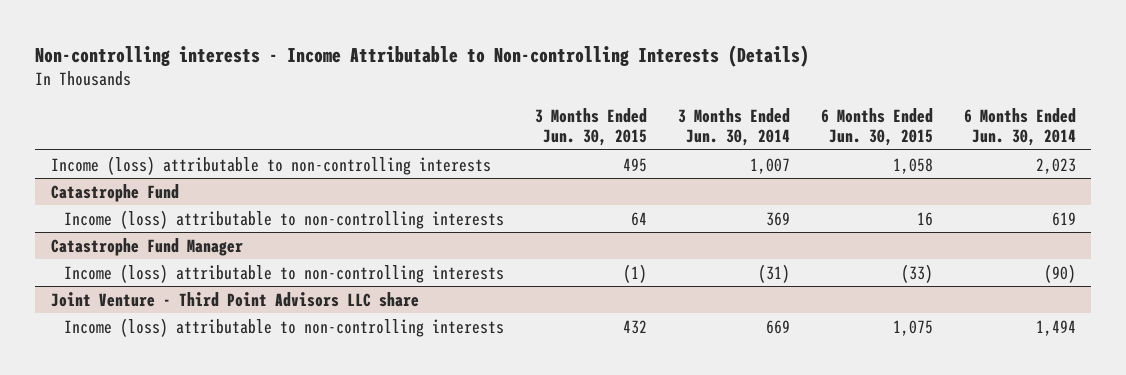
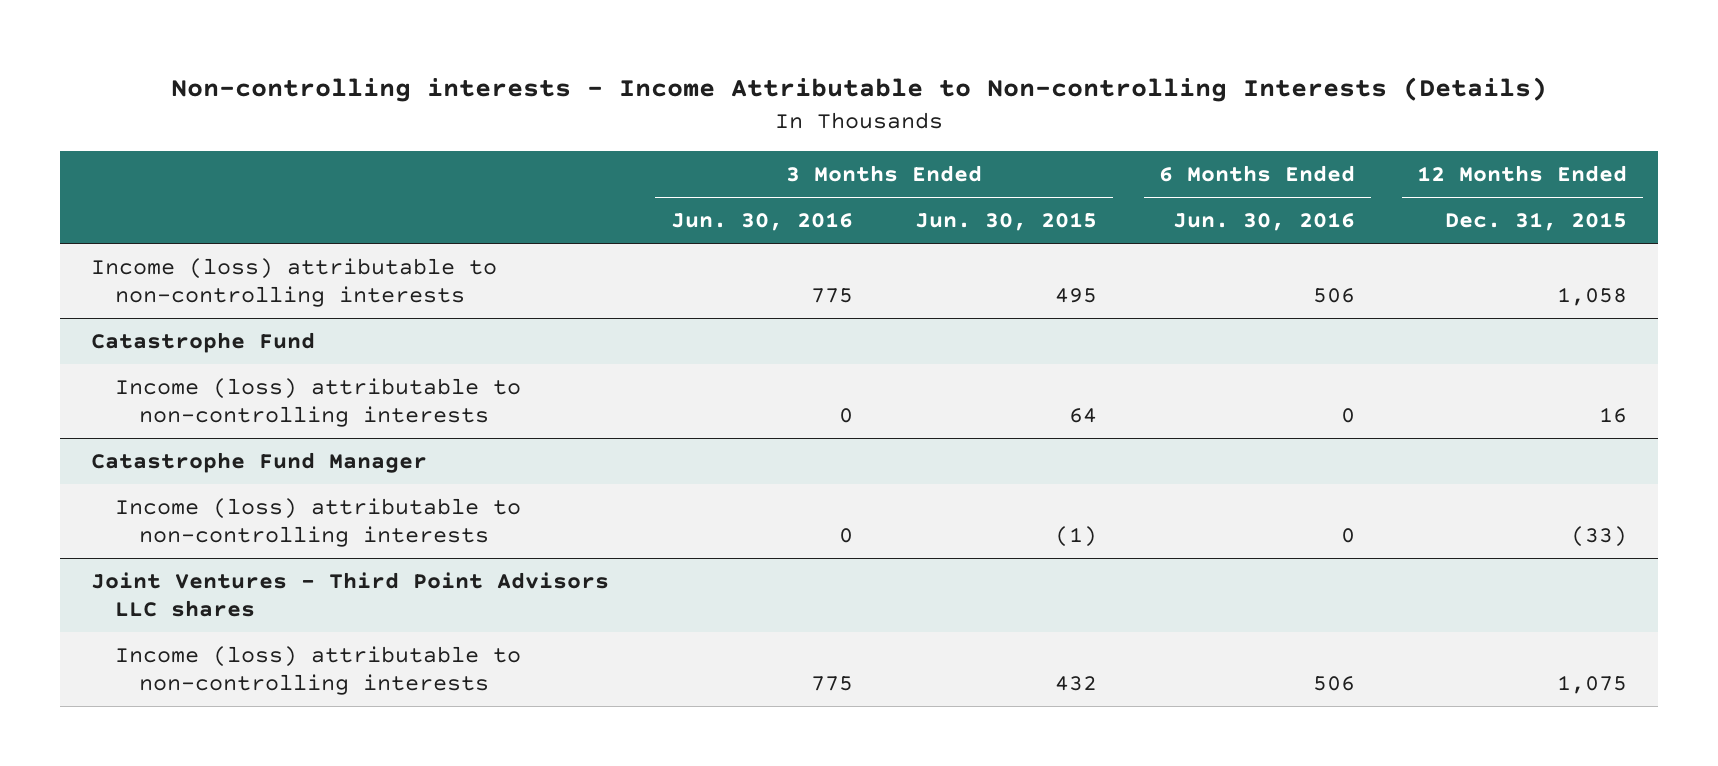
- | 3 Months Ended Jun. 30, 2015 | 3 Months Ended Jun. 30, 2014 | 6 Months Ended Jun. 30, 2015 | 6 Months Ended Jun. 30, 2014
+ | 3 Months Ended Jun. 30, 2016 | 3 Months Ended Jun. 30, 2015 | 6 Months Ended Jun. 30, 2016 | 12 Months Ended Dec. 31, 2015
- Joint Venture - Third Point Advisors LLC share
+ Joint Ventures - Third Point Advisors LLC shares

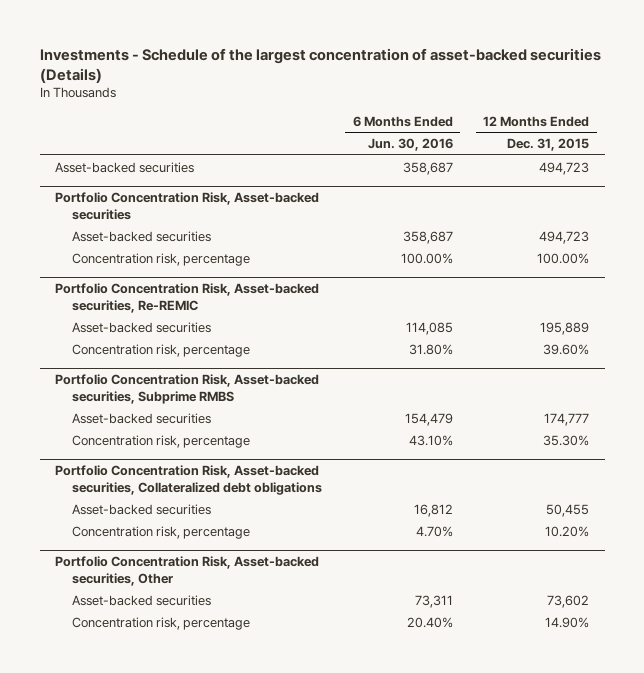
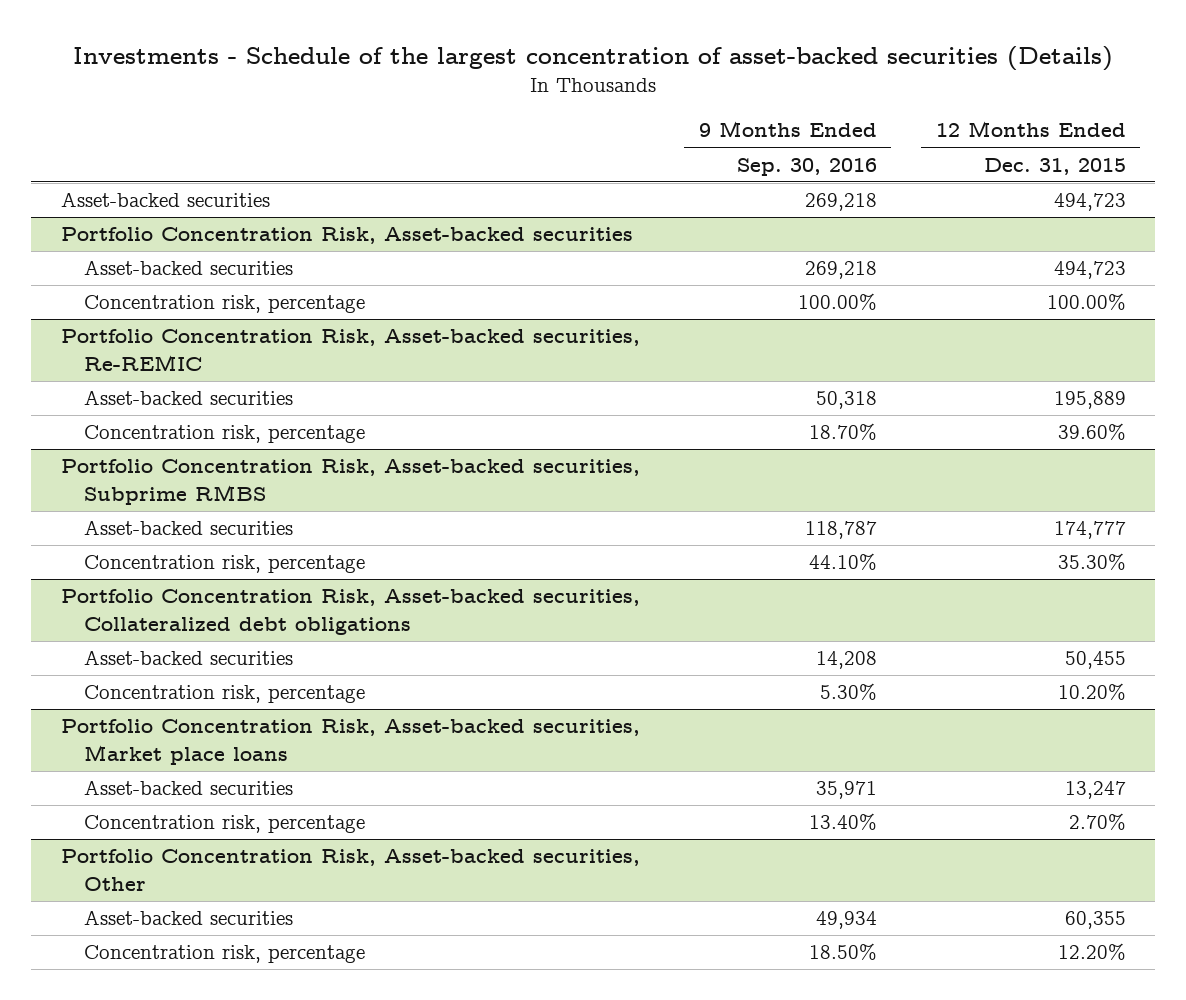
- | 6 Months Ended Jun. 30, 2016 | 12 Months Ended Dec. 31, 2015
+ | 9 Months Ended Sep. 30, 2016 | 12 Months Ended Dec. 31, 2015
+ Portfolio Concentration Risk, Asset-backed securities, Market place loans
+ Asset-backed securities | 35,971 | 13,247
+ Concentration risk, percentage | 13.40% | 2.70%
@ Portfolio Concentration Risk, Asset-backed securities, Other
- Asset-backed securities | 73,311 | 73,602
- Concentration risk, percentage | 20.40% | 14.90%
+ Asset-backed securities | 49,934 | 60,355
+ Concentration risk, percentage | 18.50% | 12.20%

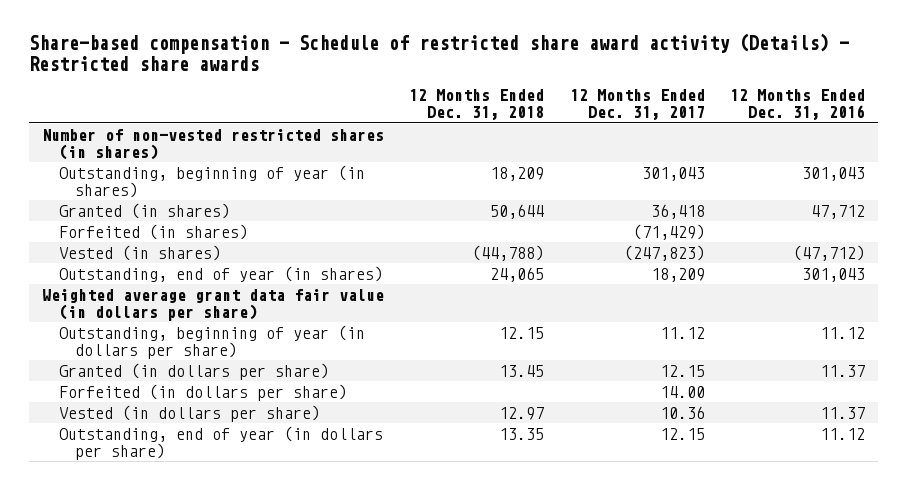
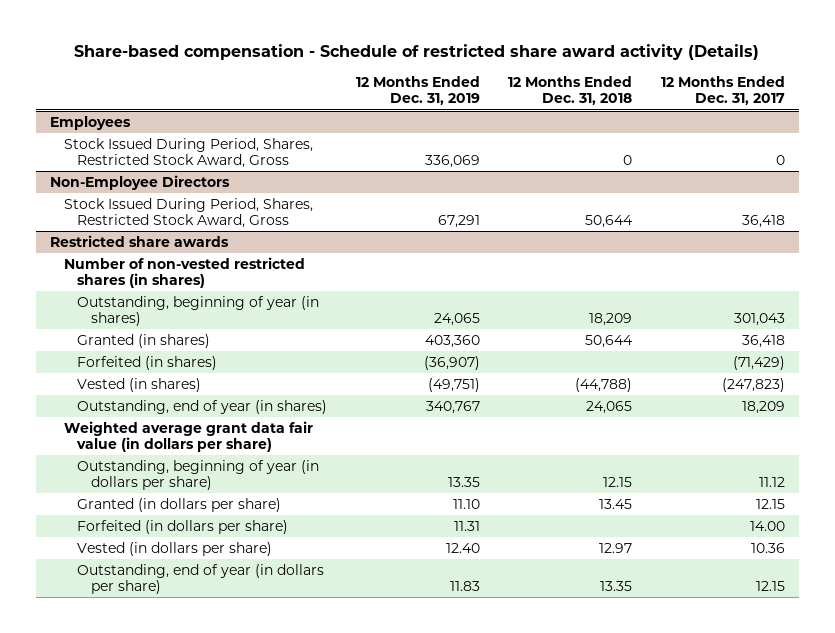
- Share-based compensation - Schedule of restricted share award activity (Details) - Restricted share awards
+ Share-based compensation - Schedule of restricted share award activity (Details)
- | 12 Months Ended Dec. 31, 2018 | 12 Months Ended Dec. 31, 2017 | 12 Months Ended Dec. 31, 2016
+ | 12 Months Ended Dec. 31, 2019 | 12 Months Ended Dec. 31, 2018 | 12 Months Ended Dec. 31, 2017
+ Employees
+ Stock Issued During Period, Shares, Restricted Stock Award, Gross | 336,069 | 0 | 0
+ Non-Employee Directors
+ Stock Issued During Period, Shares, Restricted Stock Award, Gross | 67,291 | 50,644 | 36,418
+ Restricted share awards

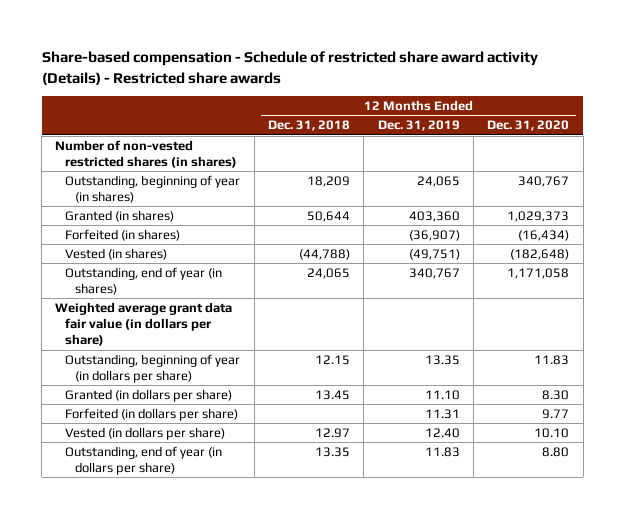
- Share-based compensation - Schedule of restricted share award activity (Details)
+ Share-based compensation - Schedule of restricted share award activity (Details) - Restricted share awards
- | 12 Months Ended Dec. 31, 2019 | 12 Months Ended Dec. 31, 2018 | 12 Months Ended Dec. 31, 2017
+ | 12 Months Ended Dec. 31, 2018 | 12 Months Ended Dec. 31, 2019 | 12 Months Ended Dec. 31, 2020
- Employees
- Stock Issued During Period, Shares, Restricted Stock Award, Gross | 336,069 | 0 | 0
- Non-Employee Directors
- Stock Issued During Period, Shares, Restricted Stock Award, Gross | 67,291 | 50,644 | 36,418
- Restricted share awards

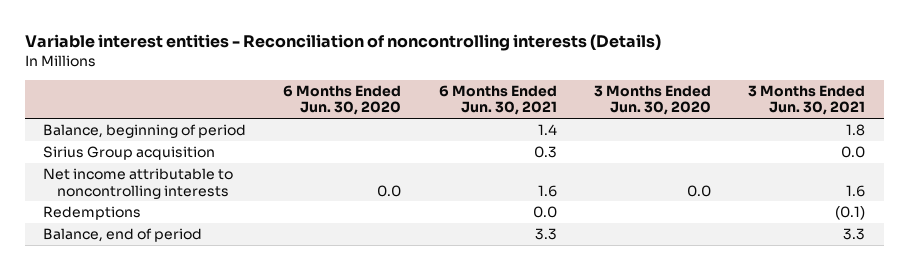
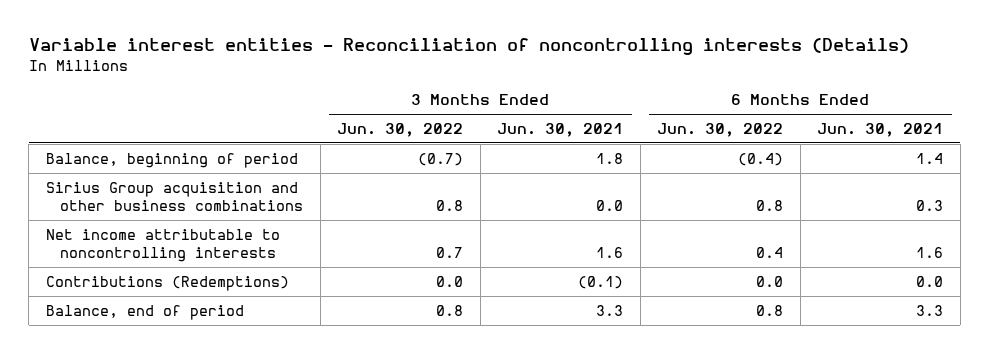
- | 6 Months Ended Jun. 30, 2020 | 6 Months Ended Jun. 30, 2021 | 3 Months Ended Jun. 30, 2020 | 3 Months Ended Jun. 30, 2021
+ | 3 Months Ended Jun. 30, 2022 | 3 Months Ended Jun. 30, 2021 | 6 Months Ended Jun. 30, 2022 | 6 Months Ended Jun. 30, 2021
- Sirius Group acquisition | | 0.3 | | 0.0
+ Sirius Group acquisition and other business combinations | 0.8 | 0.0 | 0.8 | 0.3
- Redemptions | | 0.0 | | (0.1)
+ Contributions (Redemptions) | 0.0 | (0.1) | 0.0 | 0.0

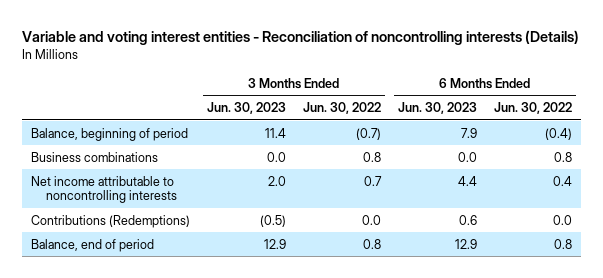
- Variable interest entities - Reconciliation of noncontrolling interests (Details)
+ Variable and voting interest entities - Reconciliation of noncontrolling interests (Details)
- | 3 Months Ended Jun. 30, 2022 | 3 Months Ended Jun. 30, 2021 | 6 Months Ended Jun. 30, 2022 | 6 Months Ended Jun. 30, 2021
+ | 3 Months Ended Jun. 30, 2023 | 3 Months Ended Jun. 30, 2022 | 6 Months Ended Jun. 30, 2023 | 6 Months Ended Jun. 30, 2022
- Sirius Group acquisition and other business combinations | 0.8 | 0.0 | 0.8 | 0.3
+ Business combinations | 0.0 | 0.8 | 0.0 | 0.8

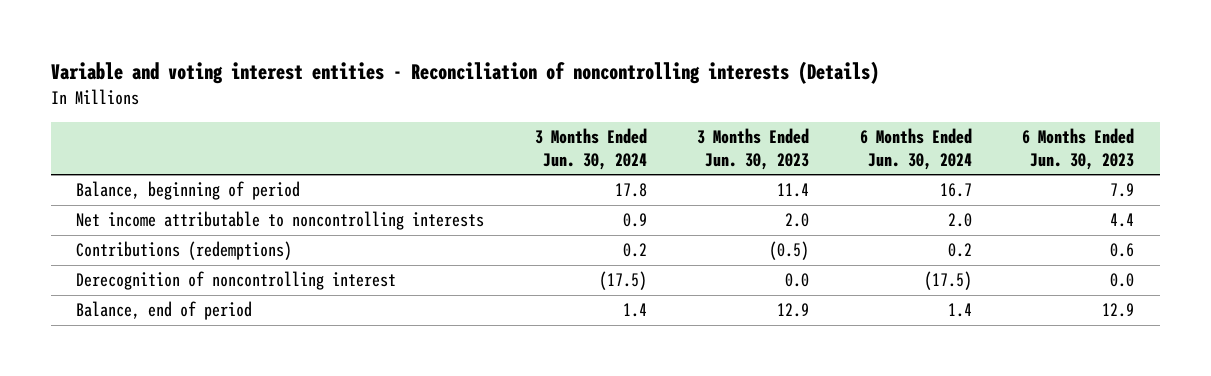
- | 3 Months Ended Jun. 30, 2023 | 3 Months Ended Jun. 30, 2022 | 6 Months Ended Jun. 30, 2023 | 6 Months Ended Jun. 30, 2022
+ | 3 Months Ended Jun. 30, 2024 | 3 Months Ended Jun. 30, 2023 | 6 Months Ended Jun. 30, 2024 | 6 Months Ended Jun. 30, 2023
- Business combinations | 0.0 | 0.8 | 0.0 | 0.8
- Contributions (Redemptions) | (0.5) | 0.0 | 0.6 | 0.0
+ Contributions (redemptions) | 0.2 | (0.5) | 0.2 | 0.6
+ Derecognition of noncontrolling interest | (17.5) | 0.0 | (17.5) | 0.0

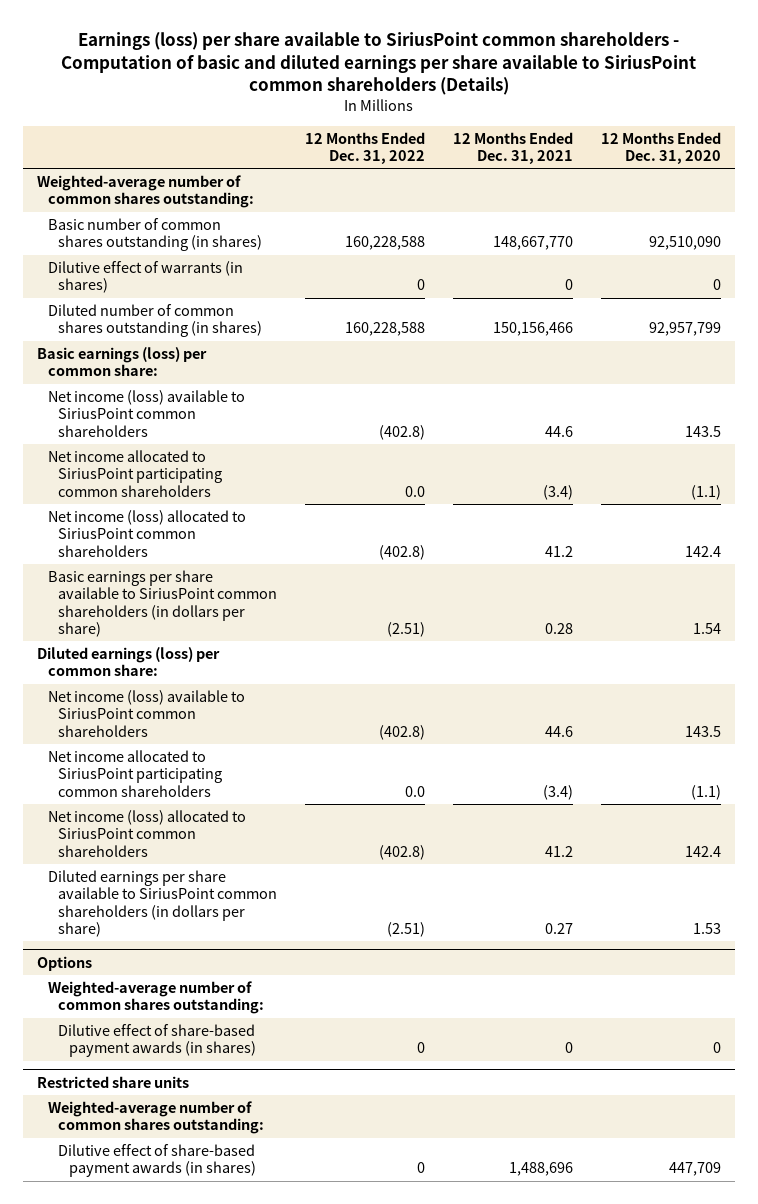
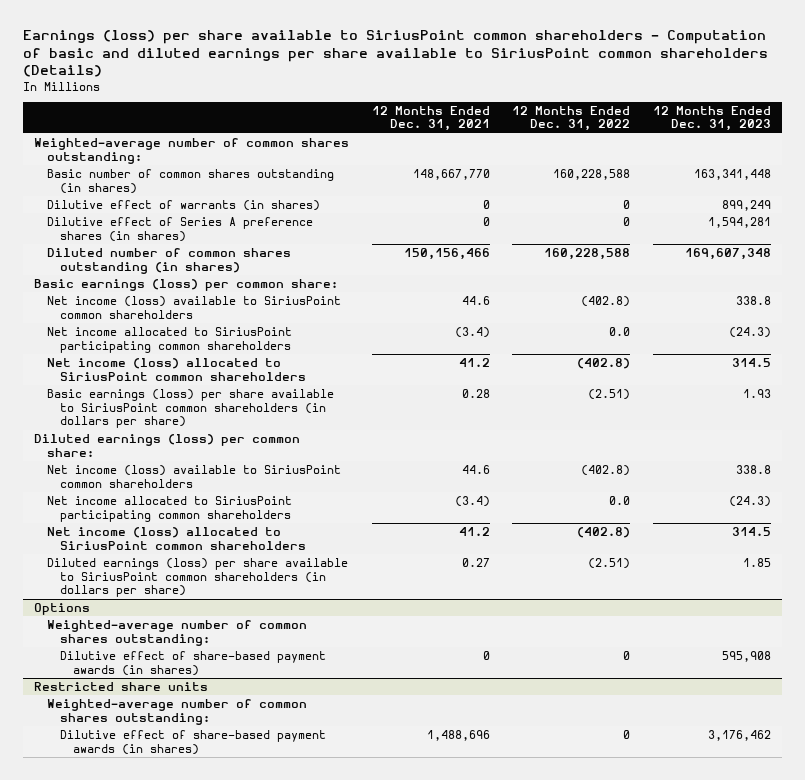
- | 12 Months Ended Dec. 31, 2022 | 12 Months Ended Dec. 31, 2021 | 12 Months Ended Dec. 31, 2020
+ | 12 Months Ended Dec. 31, 2021 | 12 Months Ended Dec. 31, 2022 | 12 Months Ended Dec. 31, 2023
+ Dilutive effect of Series A preference shares (in shares) | 0 | 0 | 1,594,281
- Basic earnings per share available to SiriusPoint common shareholders (in dollars per share) | (2.51) | 0.28 | 1.54
+ Basic earnings (loss) per share available to SiriusPoint common shareholders (in dollars per share) | 0.28 | (2.51) | 1.93
- Diluted earnings per share available to SiriusPoint common shareholders (in dollars per share) | (2.51) | 0.27 | 1.53
+ Diluted earnings (loss) per share available to SiriusPoint common shareholders (in dollars per share) | 0.27 | (2.51) | 1.85

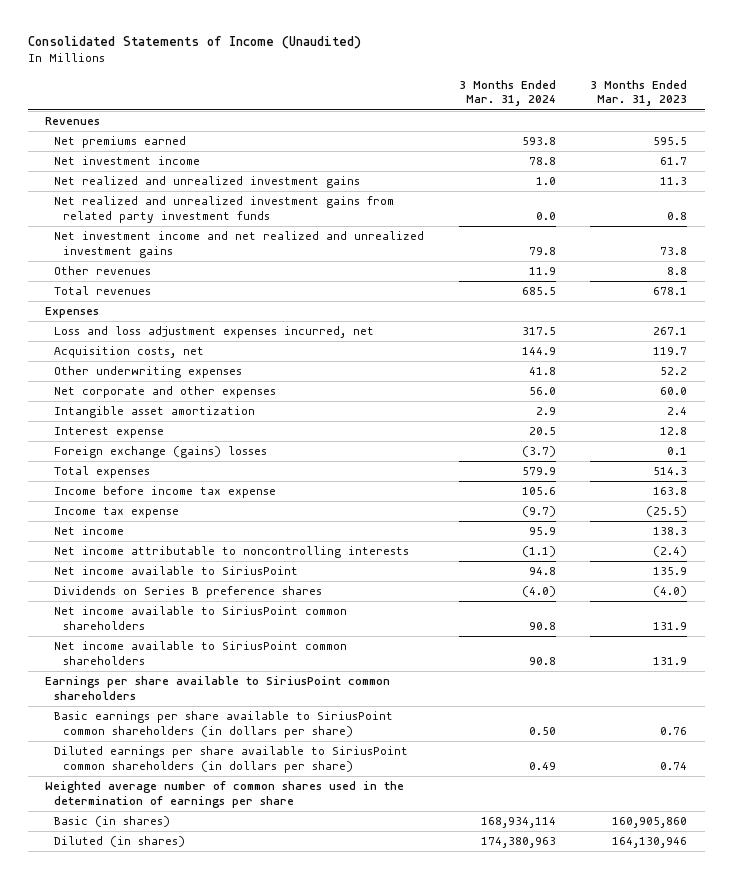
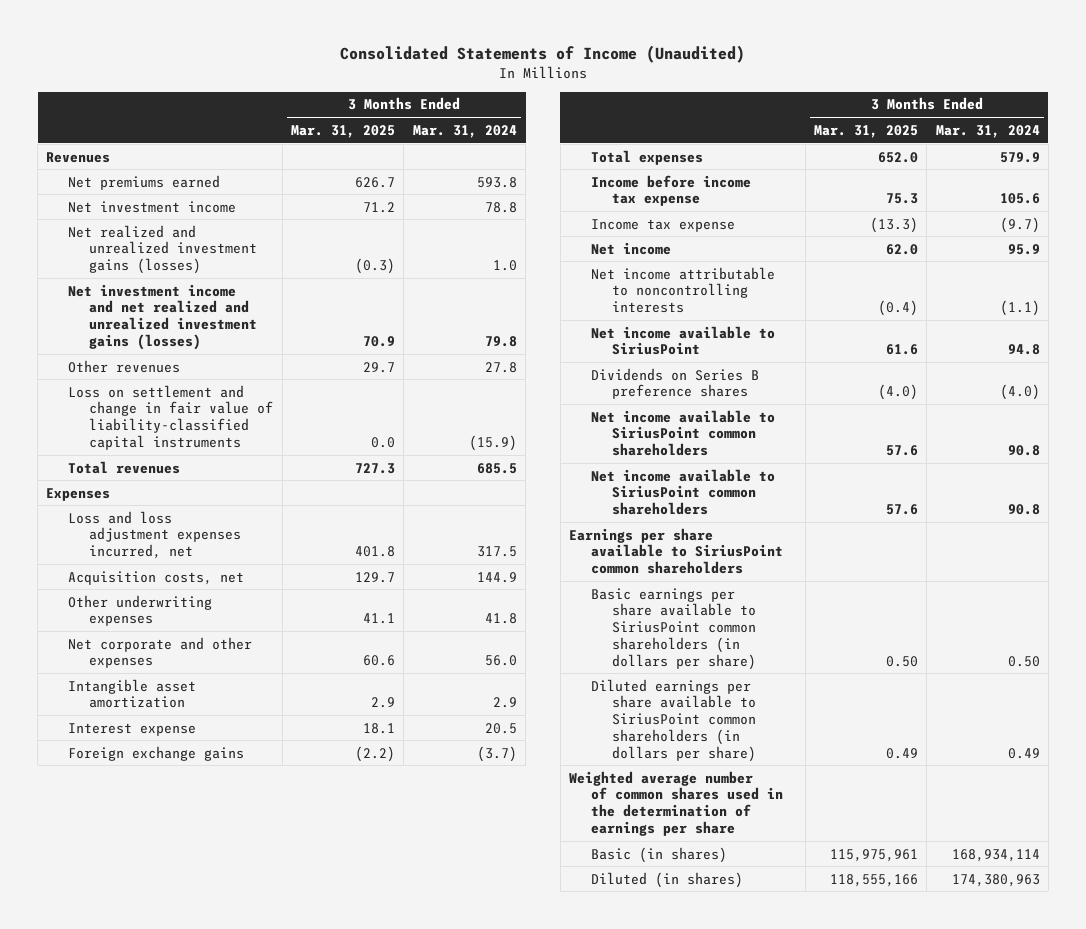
- | 3 Months Ended Mar. 31, 2024 | 3 Months Ended Mar. 31, 2023
+ | 3 Months Ended Mar. 31, 2025 | 3 Months Ended Mar. 31, 2024
- Net realized and unrealized investment gains | 1.0 | 11.3
- Net realized and unrealized investment gains from related party investment funds | 0.0 | 0.8
- Net investment income and net realized and unrealized investment gains | 79.8 | 73.8
- Other revenues | 11.9 | 8.8
+ Net realized and unrealized investment gains (losses) | (0.3) | 1.0
+ Net investment income and net realized and unrealized investment gains (losses) | 70.9 | 79.8
+ Other revenues | 29.7 | 27.8
+ Loss on settlement and change in fair value of liability-classified capital instruments | 0.0 | (15.9)
- Foreign exchange (gains) losses | (3.7) | 0.1
+ Foreign exchange gains | (2.2) | (3.7)

